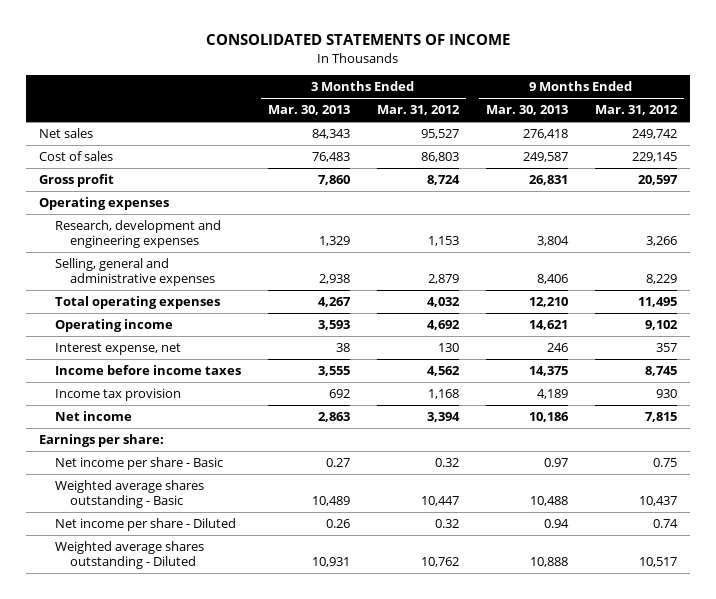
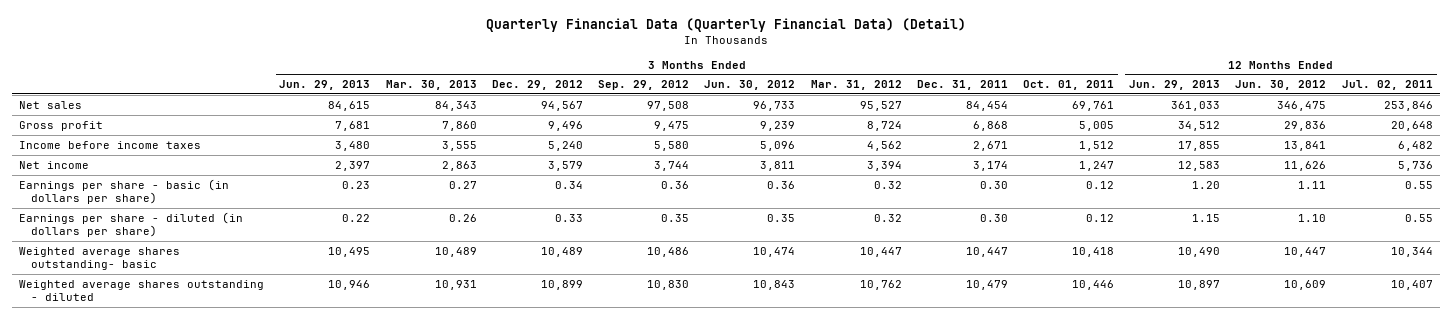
- CONSOLIDATED STATEMENTS OF INCOME
+ Quarterly Financial Data (Quarterly Financial Data) (Detail)
- | 3 Months Ended Mar. 30, 2013 | 3 Months Ended Mar. 31, 2012 | 9 Months Ended Mar. 30, 2013 | 9 Months Ended Mar. 31, 2012
+ | 3 Months Ended Jun. 29, 2013 | 3 Months Ended Mar. 30, 2013 | 3 Months Ended Dec. 29, 2012 | 3 Months Ended Sep. 29, 2012 | 3 Months Ended Jun. 30, 2012 | 3 Months Ended Mar. 31, 2012 | 3 Months Ended Dec. 31, 2011 | 3 Months Ended Oct. 01, 2011 | 12 Months Ended Jun. 29, 2013 | 12 Months Ended Jun. 30, 2012 | 12 Months Ended Jul. 02, 2011
- Cost of sales | 76,483 | 86,803 | 249,587 | 229,145
- Operating expenses
- Research, development and engineering expenses | 1,329 | 1,153 | 3,804 | 3,266
- Selling, general and administrative expenses | 2,938 | 2,879 | 8,406 | 8,229
- Total operating expenses | 4,267 | 4,032 | 12,210 | 11,495
- Operating income | 3,593 | 4,692 | 14,621 | 9,102
- Interest expense, net | 38 | 130 | 246 | 357
- Income tax provision | 692 | 1,168 | 4,189 | 930
- Earnings per share:
- Net income per share - Basic | 0.27 | 0.32 | 0.97 | 0.75
- Weighted average shares outstanding - Basic | 10,489 | 10,447 | 10,488 | 10,437
- Net income per share - Diluted | 0.26 | 0.32 | 0.94 | 0.74
- Weighted average shares outstanding - Diluted | 10,931 | 10,762 | 10,888 | 10,517
+ Earnings per share - basic (in dollars per share) | 0.23 | 0.27 | 0.34 | 0.36 | 0.36 | 0.32 | 0.30 | 0.12 | 1.20 | 1.11 | 0.55
+ Earnings per share - diluted (in dollars per share) | 0.22 | 0.26 | 0.33 | 0.35 | 0.35 | 0.32 | 0.30 | 0.12 | 1.15 | 1.10 | 0.55
+ Weighted average shares outstanding- basic | 10,495 | 10,489 | 10,489 | 10,486 | 10,474 | 10,447 | 10,447 | 10,418 | 10,490 | 10,447 | 10,344
+ Weighted average shares outstanding - diluted | 10,946 | 10,931 | 10,899 | 10,830 | 10,843 | 10,762 | 10,479 | 10,446 | 10,897 | 10,609 | 10,407

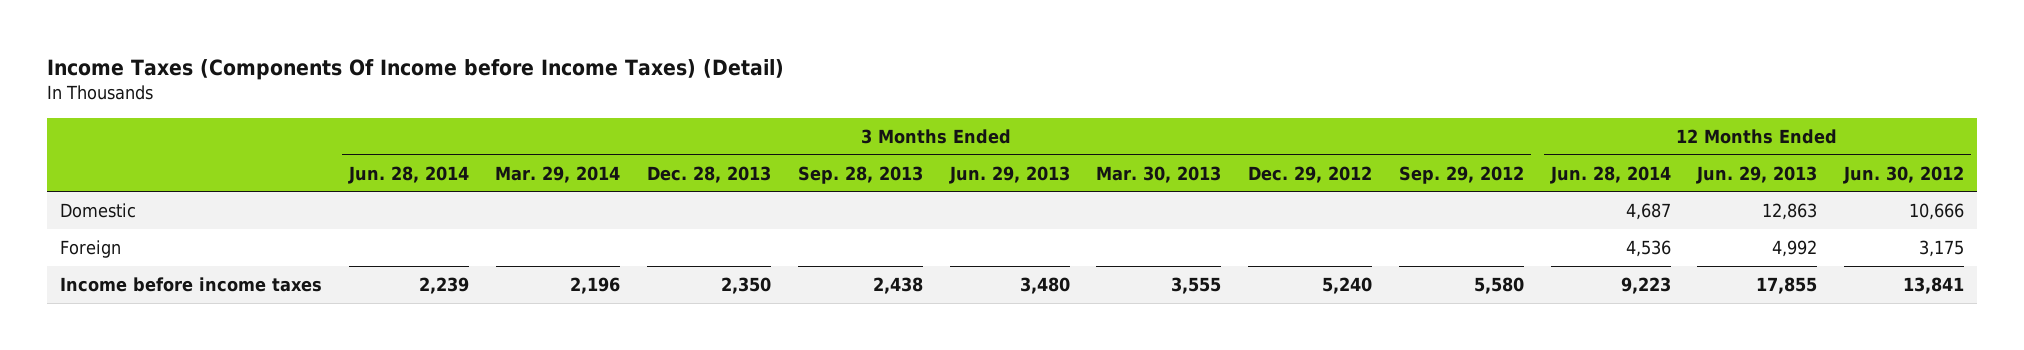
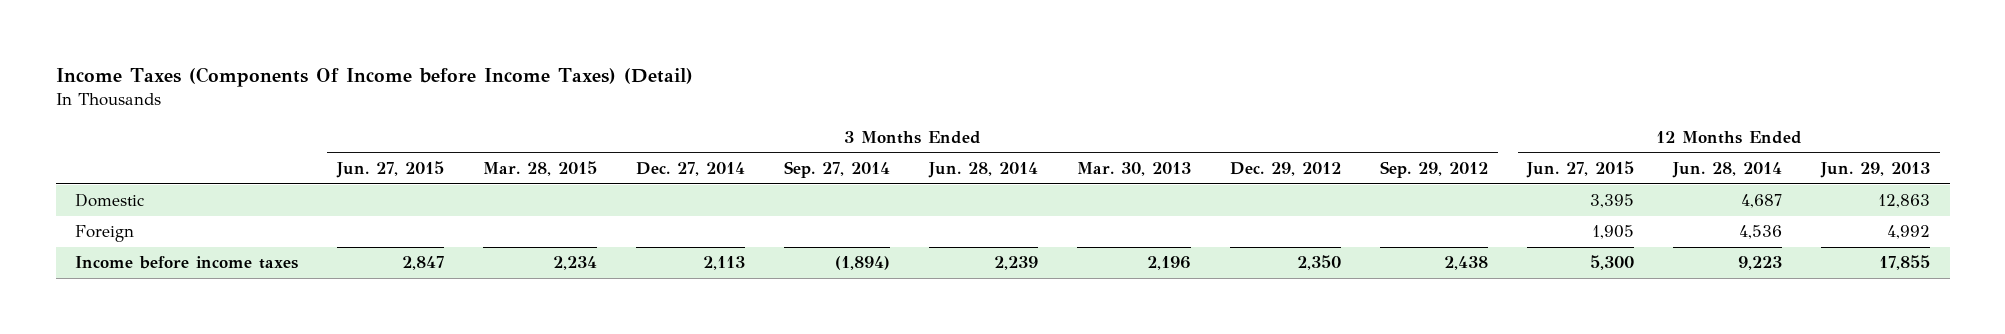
- | 3 Months Ended Jun. 28, 2014 | 3 Months Ended Mar. 29, 2014 | 3 Months Ended Dec. 28, 2013 | 3 Months Ended Sep. 28, 2013 | 3 Months Ended Jun. 29, 2013 | 3 Months Ended Mar. 30, 2013 | 3 Months Ended Dec. 29, 2012 | 3 Months Ended Sep. 29, 2012 | 12 Months Ended Jun. 28, 2014 | 12 Months Ended Jun. 29, 2013 | 12 Months Ended Jun. 30, 2012
+ | 3 Months Ended Jun. 27, 2015 | 3 Months Ended Mar. 28, 2015 | 3 Months Ended Dec. 27, 2014 | 3 Months Ended Sep. 27, 2014 | 3 Months Ended Jun. 28, 2014 | 3 Months Ended Mar. 30, 2013 | 3 Months Ended Dec. 29, 2012 | 3 Months Ended Sep. 29, 2012 | 12 Months Ended Jun. 27, 2015 | 12 Months Ended Jun. 28, 2014 | 12 Months Ended Jun. 29, 2013
- Income before income taxes | 2,239 | 2,196 | 2,350 | 2,438 | 3,480 | 3,555 | 5,240 | 5,580 | 9,223 | 17,855 | 13,841
+ Income before income taxes | 2,847 | 2,234 | 2,113 | (1,894) | 2,239 | 2,196 | 2,350 | 2,438 | 5,300 | 9,223 | 17,855

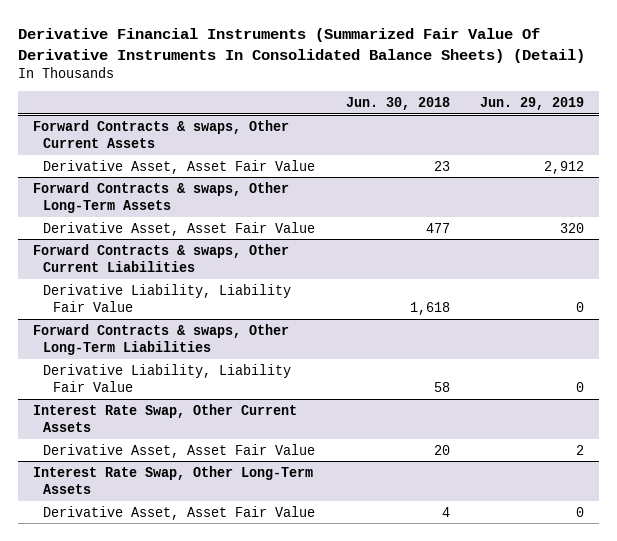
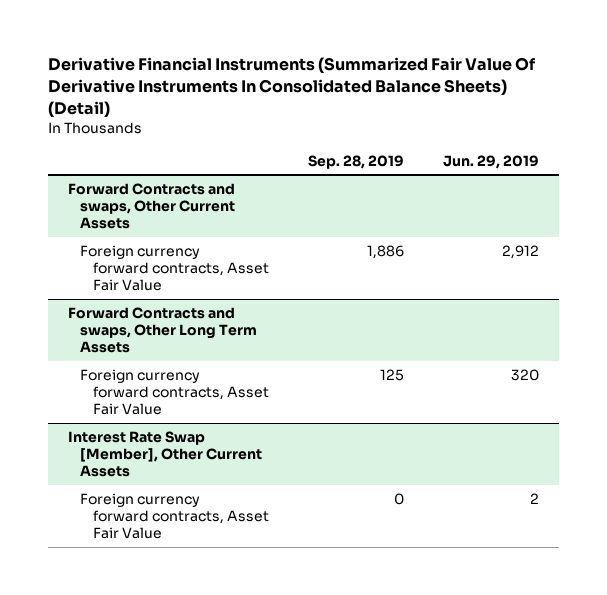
- | Jun. 30, 2018 | Jun. 29, 2019
+ | Sep. 28, 2019 | Jun. 29, 2019
- Forward Contracts & swaps, Other Current Assets
- Derivative Asset, Asset Fair Value | 23 | 2,912
- Forward Contracts & swaps, Other Long-Term Assets
- Derivative Asset, Asset Fair Value | 477 | 320
- Forward Contracts & swaps, Other Current Liabilities
- Derivative Liability, Liability Fair Value | 1,618 | 0
- Forward Contracts & swaps, Other Long-Term Liabilities
- Derivative Liability, Liability Fair Value | 58 | 0
- Interest Rate Swap, Other Current Assets
- Derivative Asset, Asset Fair Value | 20 | 2
- Interest Rate Swap, Other Long-Term Assets
- Derivative Asset, Asset Fair Value | 4 | 0
+ Forward Contracts and swaps, Other Current Assets
+ Foreign currency forward contracts, Asset Fair Value | 1,886 | 2,912
+ Forward Contracts and swaps, Other Long Term Assets
+ Foreign currency forward contracts, Asset Fair Value | 125 | 320
+ Interest Rate Swap [Member], Other Current Assets
+ Foreign currency forward contracts, Asset Fair Value | 0 | 2

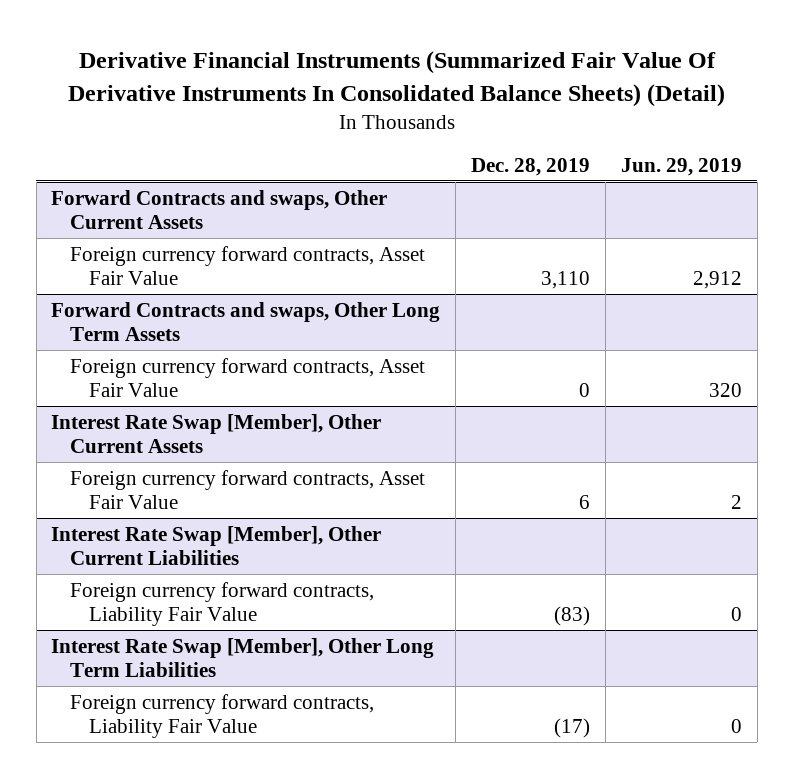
- | Sep. 28, 2019 | Jun. 29, 2019
+ | Dec. 28, 2019 | Jun. 29, 2019
+ Interest Rate Swap [Member], Other Current Liabilities
+ Foreign currency forward contracts, Liability Fair Value | (83) | 0
+ Interest Rate Swap [Member], Other Long Term Liabilities
+ Foreign currency forward contracts, Liability Fair Value | (17) | 0

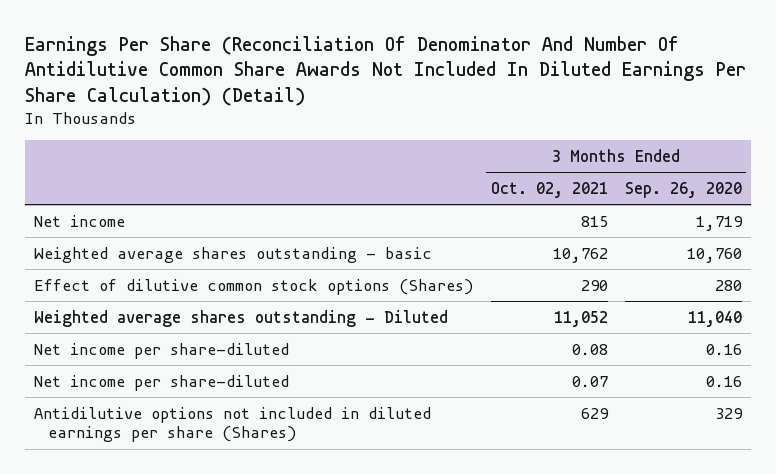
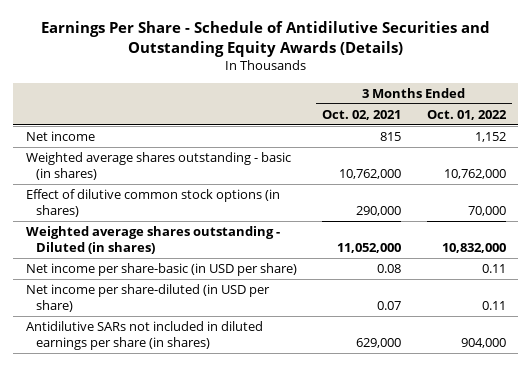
- Earnings Per Share (Reconciliation Of Denominator And Number Of Antidilutive Common Share Awards Not Included In Diluted Earnings Per Share Calculation) (Detail)
+ Earnings Per Share - Schedule of Antidilutive Securities and Outstanding Equity Awards (Details)
- | 3 Months Ended Oct. 02, 2021 | 3 Months Ended Sep. 26, 2020
+ | 3 Months Ended Oct. 02, 2021 | 3 Months Ended Oct. 01, 2022
- Weighted average shares outstanding - basic | 10,762 | 10,760
- Effect of dilutive common stock options (Shares) | 290 | 280
- Weighted average shares outstanding - Diluted | 11,052 | 11,040
- Net income per share-diluted | 0.08 | 0.16
- Net income per share-diluted | 0.07 | 0.16
- Antidilutive options not included in diluted earnings per share (Shares) | 629 | 329
+ Weighted average shares outstanding - basic (in shares) | 10,762,000 | 10,762,000
+ Effect of dilutive common stock options (in shares) | 290,000 | 70,000
+ Weighted average shares outstanding - Diluted (in shares) | 11,052,000 | 10,832,000
+ Net income per share-basic (in USD per share) | 0.08 | 0.11
+ Net income per share-diluted (in USD per share) | 0.07 | 0.11
+ Antidilutive SARs not included in diluted earnings per share (in shares) | 629,000 | 904,000

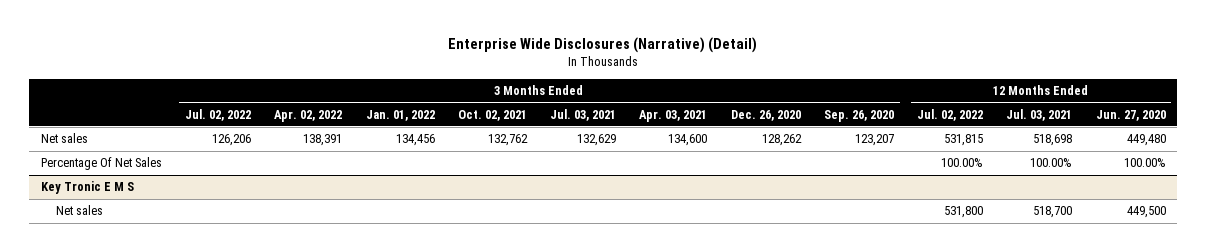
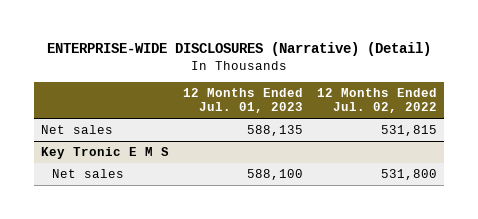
- Enterprise Wide Disclosures (Narrative) (Detail)
+ ENTERPRISE-WIDE DISCLOSURES (Narrative) (Detail)
- | 3 Months Ended Jul. 02, 2022 | 3 Months Ended Apr. 02, 2022 | 3 Months Ended Jan. 01, 2022 | 3 Months Ended Oct. 02, 2021 | 3 Months Ended Jul. 03, 2021 | 3 Months Ended Apr. 03, 2021 | 3 Months Ended Dec. 26, 2020 | 3 Months Ended Sep. 26, 2020 | 12 Months Ended Jul. 02, 2022 | 12 Months Ended Jul. 03, 2021 | 12 Months Ended Jun. 27, 2020
+ | 12 Months Ended Jul. 01, 2023 | 12 Months Ended Jul. 02, 2022
- Percentage Of Net Sales | | | | | | | | | 100.00% | 100.00% | 100.00%

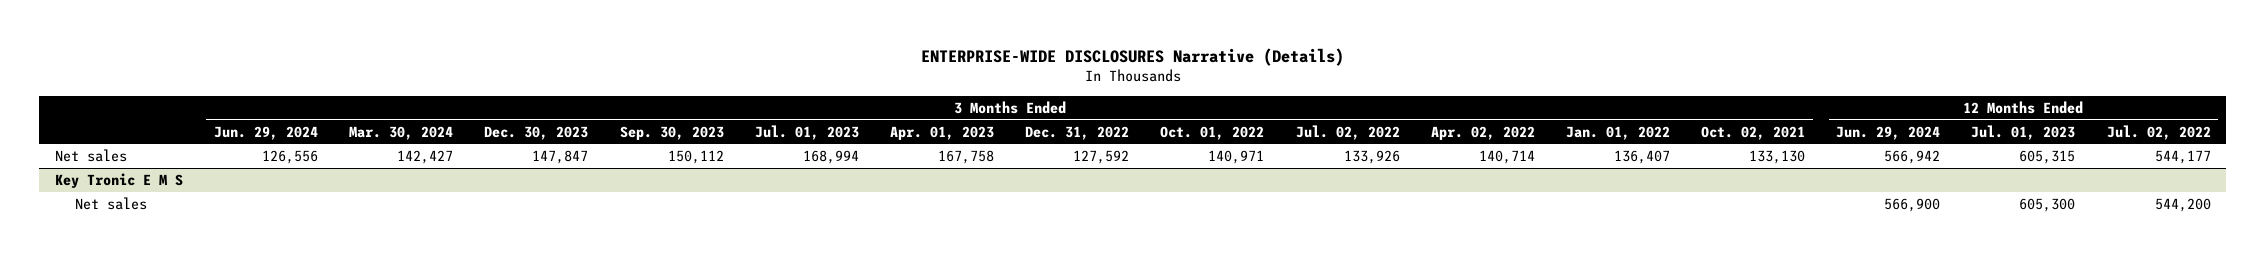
- ENTERPRISE-WIDE DISCLOSURES (Narrative) (Detail)
+ ENTERPRISE-WIDE DISCLOSURES Narrative (Details)
- | 12 Months Ended Jul. 01, 2023 | 12 Months Ended Jul. 02, 2022
+ | 3 Months Ended Jun. 29, 2024 | 3 Months Ended Mar. 30, 2024 | 3 Months Ended Dec. 30, 2023 | 3 Months Ended Sep. 30, 2023 | 3 Months Ended Jul. 01, 2023 | 3 Months Ended Apr. 01, 2023 | 3 Months Ended Dec. 31, 2022 | 3 Months Ended Oct. 01, 2022 | 3 Months Ended Jul. 02, 2022 | 3 Months Ended Apr. 02, 2022 | 3 Months Ended Jan. 01, 2022 | 3 Months Ended Oct. 02, 2021 | 12 Months Ended Jun. 29, 2024 | 12 Months Ended Jul. 01, 2023 | 12 Months Ended Jul. 02, 2022
- Net sales | 588,135 | 531,815
+ Net sales | 126,556 | 142,427 | 147,847 | 150,112 | 168,994 | 167,758 | 127,592 | 140,971 | 133,926 | 140,714 | 136,407 | 133,130 | 566,942 | 605,315 | 544,177
@ Key Tronic E M S
- Net sales | 588,100 | 531,800
+ Net sales | | | | | | | | | | | | | 566,900 | 605,300 | 544,200

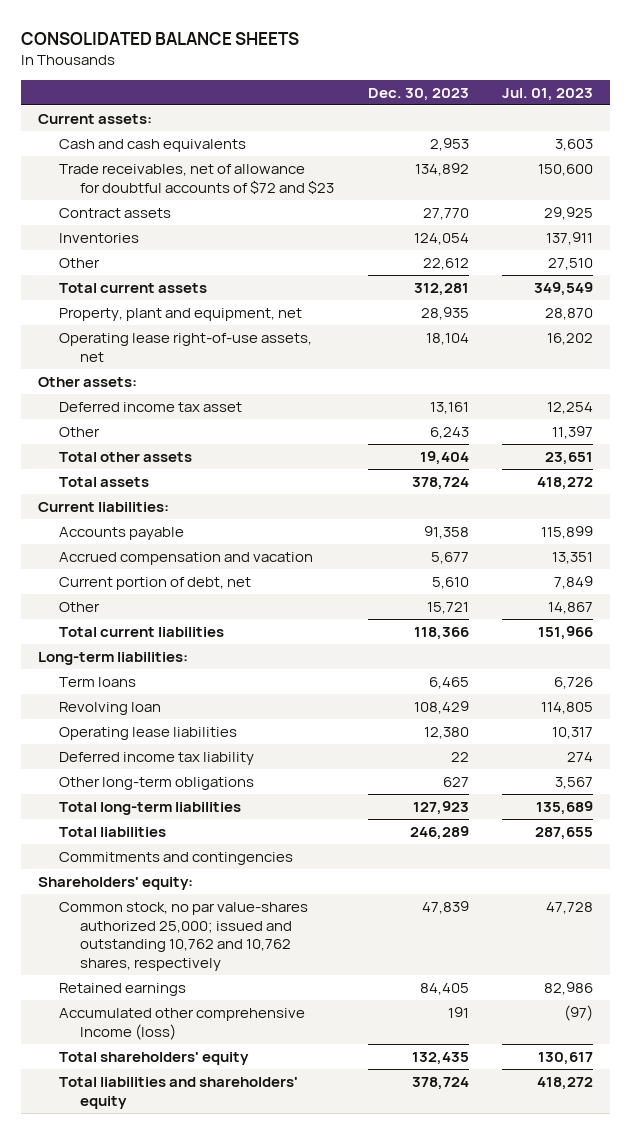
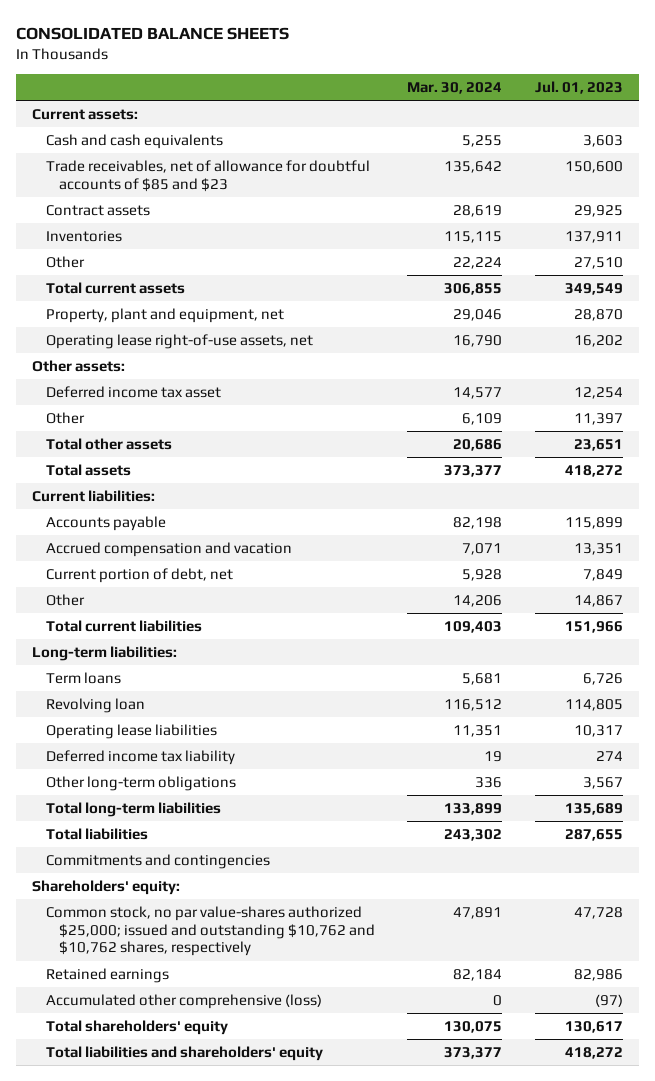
- | Dec. 30, 2023 | Jul. 01, 2023
+ | Mar. 30, 2024 | Jul. 01, 2023
- Trade receivables, net of allowance for doubtful accounts of $72 and $23 | 134,892 | 150,600
+ Trade receivables, net of allowance for doubtful accounts of $85 and $23 | 135,642 | 150,600
- Common stock, no par value-shares authorized 25,000; issued and outstanding 10,762 and 10,762 shares, respectively | 47,839 | 47,728
+ Common stock, no par value-shares authorized $25,000; issued and outstanding $10,762 and $10,762 shares, respectively | 47,891 | 47,728
- Accumulated other comprehensive Income (loss) | 191 | (97)
+ Accumulated other comprehensive (loss) | 0 | (97)

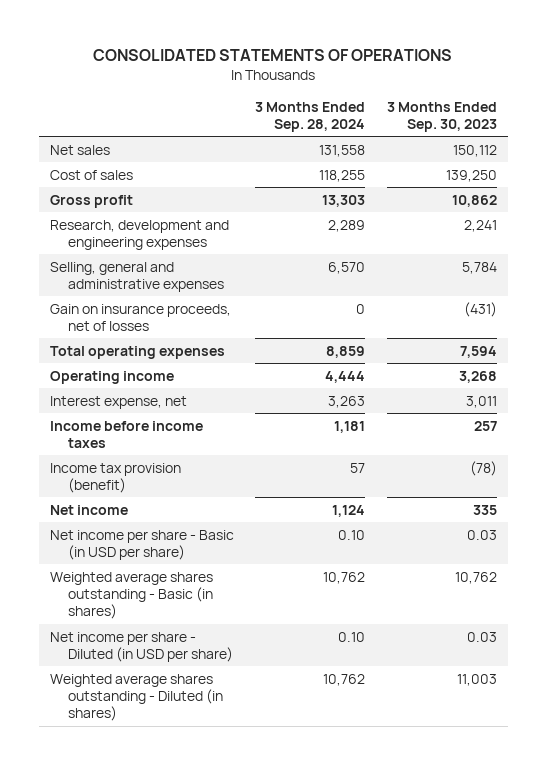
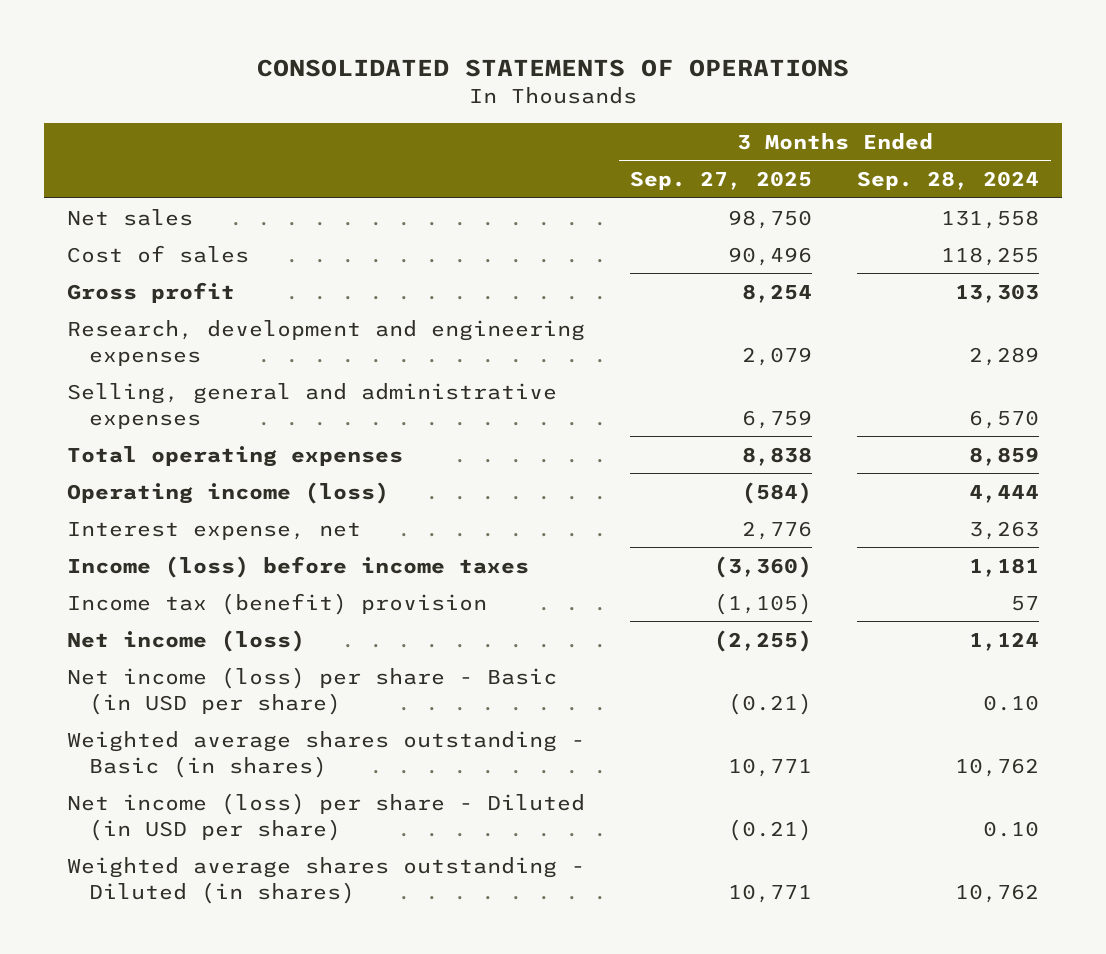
- | 3 Months Ended Sep. 28, 2024 | 3 Months Ended Sep. 30, 2023
+ | 3 Months Ended Sep. 27, 2025 | 3 Months Ended Sep. 28, 2024
- Gain on insurance proceeds, net of losses | 0 | (431)
- Operating income | 4,444 | 3,268
+ Operating income (loss) | (584) | 4,444
- Income before income taxes | 1,181 | 257
- Income tax provision (benefit) | 57 | (78)
- Net income | 1,124 | 335
- Net income per share - Basic (in USD per share) | 0.10 | 0.03
+ Income (loss) before income taxes | (3,360) | 1,181
+ Income tax (benefit) provision | (1,105) | 57
+ Net income (loss) | (2,255) | 1,124
+ Net income (loss) per share - Basic (in USD per share) | (0.21) | 0.10
- Net income per share - Diluted (in USD per share) | 0.10 | 0.03
+ Net income (loss) per share - Diluted (in USD per share) | (0.21) | 0.10

